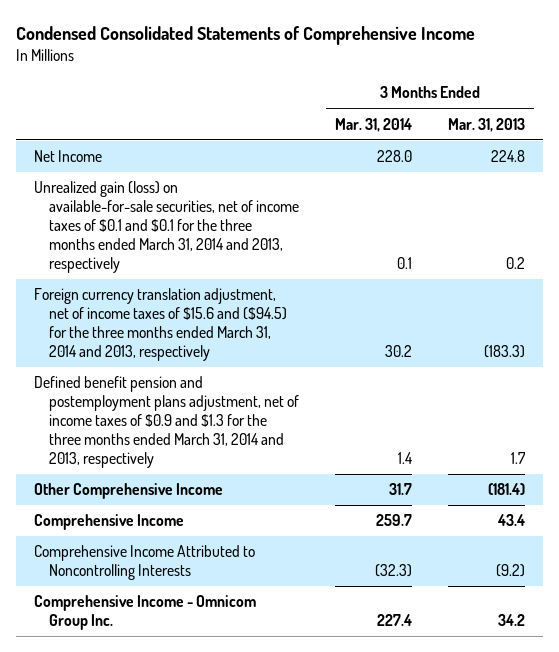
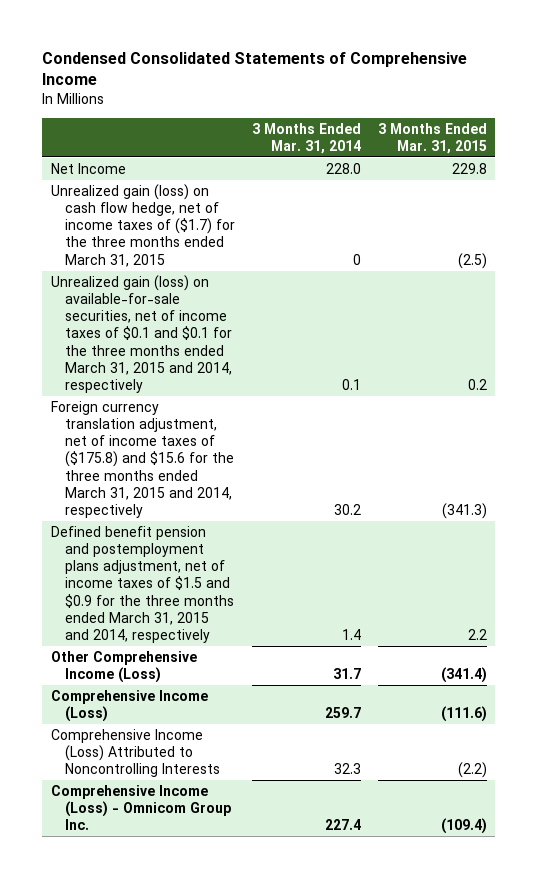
- | 3 Months Ended Mar. 31, 2014 | 3 Months Ended Mar. 31, 2013
+ | 3 Months Ended Mar. 31, 2014 | 3 Months Ended Mar. 31, 2015
- Unrealized gain (loss) on available-for-sale securities, net of income taxes of $0.1 and $0.1 for the three months ended March 31, 2014 and 2013, respectively | 0.1 | 0.2
- Foreign currency translation adjustment, net of income taxes of $15.6 and ($94.5) for the three months ended March 31, 2014 and 2013, respectively | 30.2 | (183.3)
- Defined benefit pension and postemployment plans adjustment, net of income taxes of $0.9 and $1.3 for the three months ended March 31, 2014 and 2013, respectively | 1.4 | 1.7
- Other Comprehensive Income | 31.7 | (181.4)
- Comprehensive Income | 259.7 | 43.4
- Comprehensive Income Attributed to Noncontrolling Interests | (32.3) | (9.2)
- Comprehensive Income - Omnicom Group Inc. | 227.4 | 34.2
+ Unrealized gain (loss) on cash flow hedge, net of income taxes of ($1.7) for the three months ended March 31, 2015 | 0 | (2.5)
+ Unrealized gain (loss) on available-for-sale securities, net of income taxes of $0.1 and $0.1 for the three months ended March 31, 2015 and 2014, respectively | 0.1 | 0.2
+ Foreign currency translation adjustment, net of income taxes of ($175.8) and $15.6 for the three months ended March 31, 2015 and 2014, respectively | 30.2 | (341.3)
+ Defined benefit pension and postemployment plans adjustment, net of income taxes of $1.5 and $0.9 for the three months ended March 31, 2015 and 2014, respectively | 1.4 | 2.2
+ Other Comprehensive Income (Loss) | 31.7 | (341.4)
+ Comprehensive Income (Loss) | 259.7 | (111.6)
+ Comprehensive Income (Loss) Attributed to Noncontrolling Interests | 32.3 | (2.2)
+ Comprehensive Income (Loss) - Omnicom Group Inc. | 227.4 | (109.4)

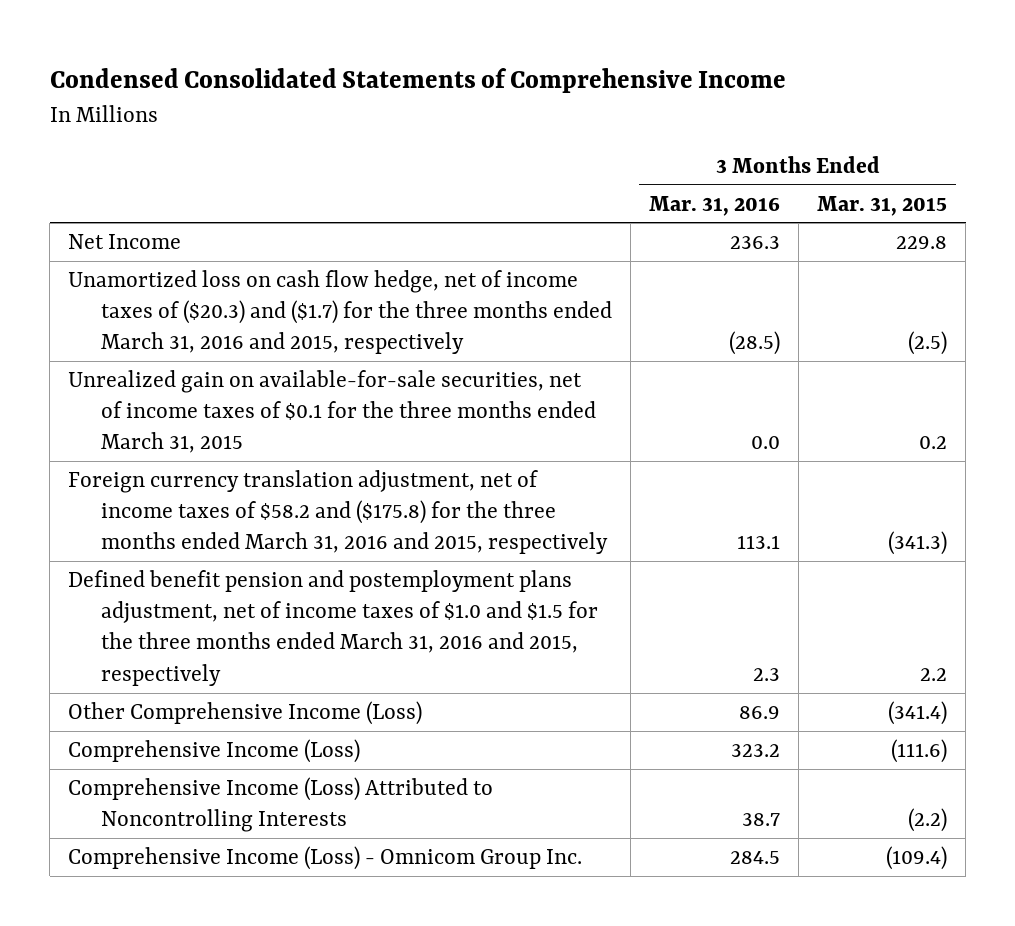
- | 3 Months Ended Mar. 31, 2014 | 3 Months Ended Mar. 31, 2015
+ | 3 Months Ended Mar. 31, 2016 | 3 Months Ended Mar. 31, 2015
- Unrealized gain (loss) on cash flow hedge, net of income taxes of ($1.7) for the three months ended March 31, 2015 | 0 | (2.5)
- Unrealized gain (loss) on available-for-sale securities, net of income taxes of $0.1 and $0.1 for the three months ended March 31, 2015 and 2014, respectively | 0.1 | 0.2
- Foreign currency translation adjustment, net of income taxes of ($175.8) and $15.6 for the three months ended March 31, 2015 and 2014, respectively | 30.2 | (341.3)
- Defined benefit pension and postemployment plans adjustment, net of income taxes of $1.5 and $0.9 for the three months ended March 31, 2015 and 2014, respectively | 1.4 | 2.2
+ Unamortized loss on cash flow hedge, net of income taxes of ($20.3) and ($1.7) for the three months ended March 31, 2016 and 2015, respectively | (28.5) | (2.5)
+ Unrealized gain on available-for-sale securities, net of income taxes of $0.1 for the three months ended March 31, 2015 | 0.0 | 0.2
+ Foreign currency translation adjustment, net of income taxes of $58.2 and ($175.8) for the three months ended March 31, 2016 and 2015, respectively | 113.1 | (341.3)
+ Defined benefit pension and postemployment plans adjustment, net of income taxes of $1.0 and $1.5 for the three months ended March 31, 2016 and 2015, respectively | 2.3 | 2.2

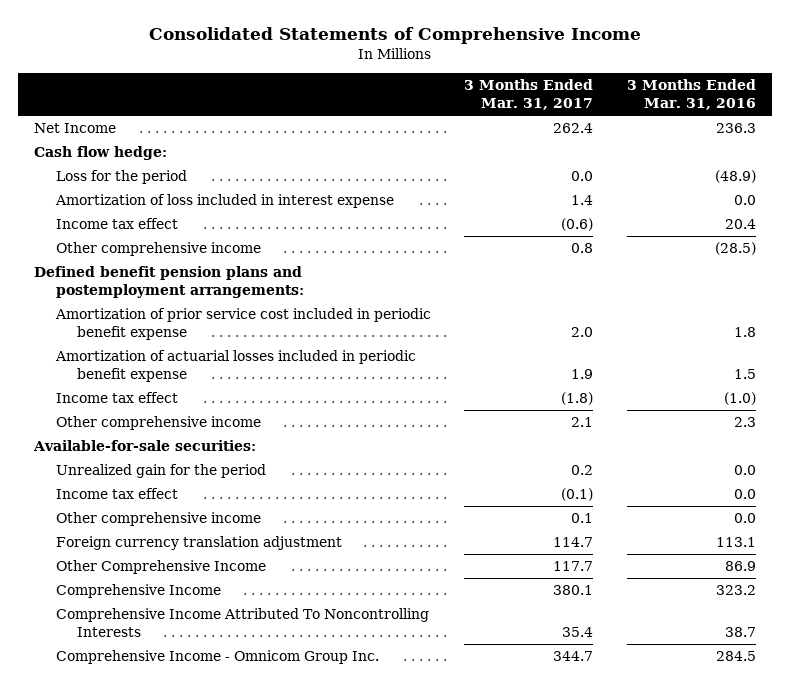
- Condensed Consolidated Statements of Comprehensive Income
+ Consolidated Statements of Comprehensive Income
- | 3 Months Ended Mar. 31, 2016 | 3 Months Ended Mar. 31, 2015
+ | 3 Months Ended Mar. 31, 2017 | 3 Months Ended Mar. 31, 2016
- Unamortized loss on cash flow hedge, net of income taxes of ($20.3) and ($1.7) for the three months ended March 31, 2016 and 2015, respectively | (28.5) | (2.5)
- Unrealized gain on available-for-sale securities, net of income taxes of $0.1 for the three months ended March 31, 2015 | 0.0 | 0.2
- Foreign currency translation adjustment, net of income taxes of $58.2 and ($175.8) for the three months ended March 31, 2016 and 2015, respectively | 113.1 | (341.3)
- Defined benefit pension and postemployment plans adjustment, net of income taxes of $1.0 and $1.5 for the three months ended March 31, 2016 and 2015, respectively | 2.3 | 2.2
- Other Comprehensive Income (Loss) | 86.9 | (341.4)
- Comprehensive Income (Loss) | 323.2 | (111.6)
- Comprehensive Income (Loss) Attributed to Noncontrolling Interests | 38.7 | (2.2)
- Comprehensive Income (Loss) - Omnicom Group Inc. | 284.5 | (109.4)
+ Cash flow hedge:
+ Loss for the period | 0.0 | (48.9)
+ Amortization of loss included in interest expense | 1.4 | 0.0
+ Income tax effect | (0.6) | 20.4
+ Other comprehensive income | 0.8 | (28.5)
+ Defined benefit pension plans and postemployment arrangements:
+ Amortization of prior service cost included in periodic benefit expense | 2.0 | 1.8
+ Amortization of actuarial losses included in periodic benefit expense | 1.9 | 1.5
+ Income tax effect | (1.8) | (1.0)
+ Other comprehensive income | 2.1 | 2.3
+ Available-for-sale securities:
+ Unrealized gain for the period | 0.2 | 0.0
+ Income tax effect | (0.1) | 0.0
+ Other comprehensive income | 0.1 | 0.0
+ Foreign currency translation adjustment | 114.7 | 113.1
+ Other Comprehensive Income | 117.7 | 86.9
+ Comprehensive Income | 380.1 | 323.2
+ Comprehensive Income Attributed To Noncontrolling Interests | 35.4 | 38.7
+ Comprehensive Income - Omnicom Group Inc. | 344.7 | 284.5

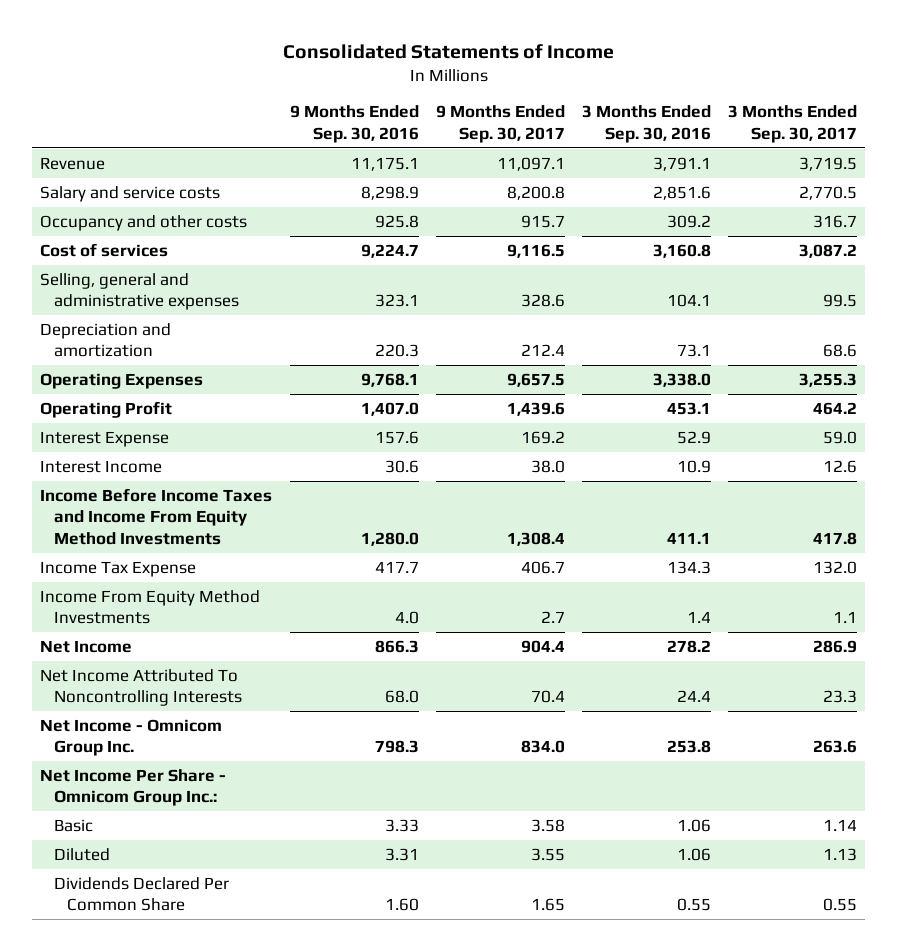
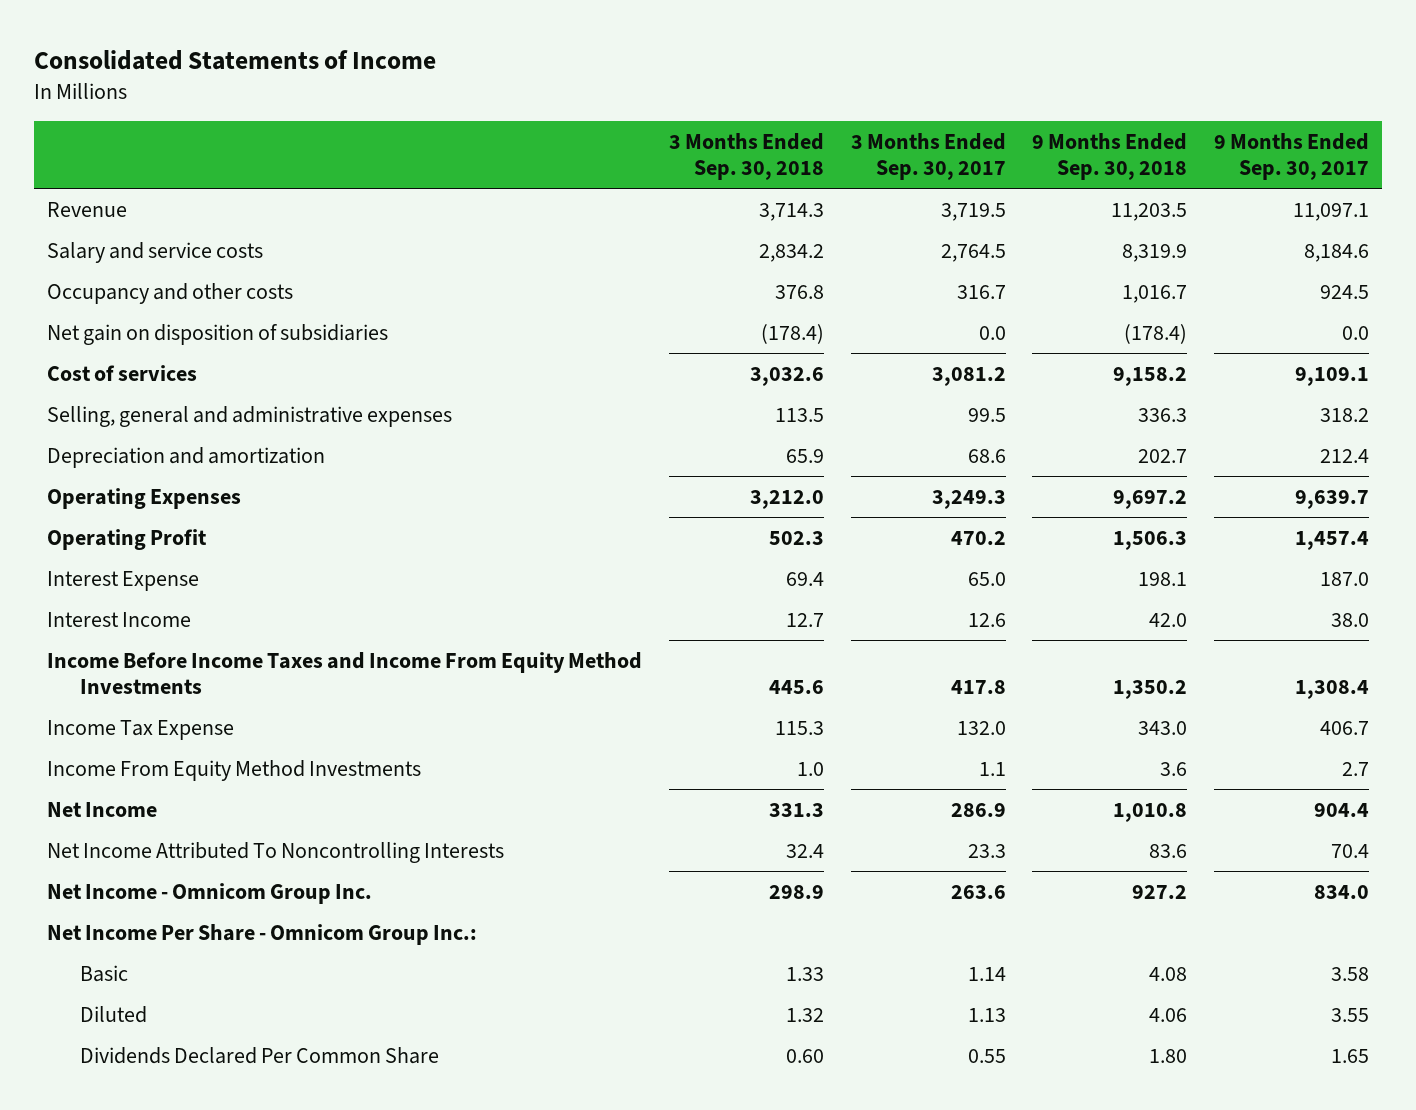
- | 9 Months Ended Sep. 30, 2016 | 9 Months Ended Sep. 30, 2017 | 3 Months Ended Sep. 30, 2016 | 3 Months Ended Sep. 30, 2017
+ | 3 Months Ended Sep. 30, 2018 | 3 Months Ended Sep. 30, 2017 | 9 Months Ended Sep. 30, 2018 | 9 Months Ended Sep. 30, 2017
- Salary and service costs | 8,298.9 | 8,200.8 | 2,851.6 | 2,770.5
- Occupancy and other costs | 925.8 | 915.7 | 309.2 | 316.7
- Cost of services | 9,224.7 | 9,116.5 | 3,160.8 | 3,087.2
- Selling, general and administrative expenses | 323.1 | 328.6 | 104.1 | 99.5
+ Salary and service costs | 2,834.2 | 2,764.5 | 8,319.9 | 8,184.6
+ Occupancy and other costs | 376.8 | 316.7 | 1,016.7 | 924.5
+ Net gain on disposition of subsidiaries | (178.4) | 0.0 | (178.4) | 0.0
+ Cost of services | 3,032.6 | 3,081.2 | 9,158.2 | 9,109.1
+ Selling, general and administrative expenses | 113.5 | 99.5 | 336.3 | 318.2
- Operating Expenses | 9,768.1 | 9,657.5 | 3,338.0 | 3,255.3
- Operating Profit | 1,407.0 | 1,439.6 | 453.1 | 464.2
- Interest Expense | 157.6 | 169.2 | 52.9 | 59.0
+ Operating Expenses | 3,212.0 | 3,249.3 | 9,697.2 | 9,639.7
+ Operating Profit | 502.3 | 470.2 | 1,506.3 | 1,457.4
+ Interest Expense | 69.4 | 65.0 | 198.1 | 187.0

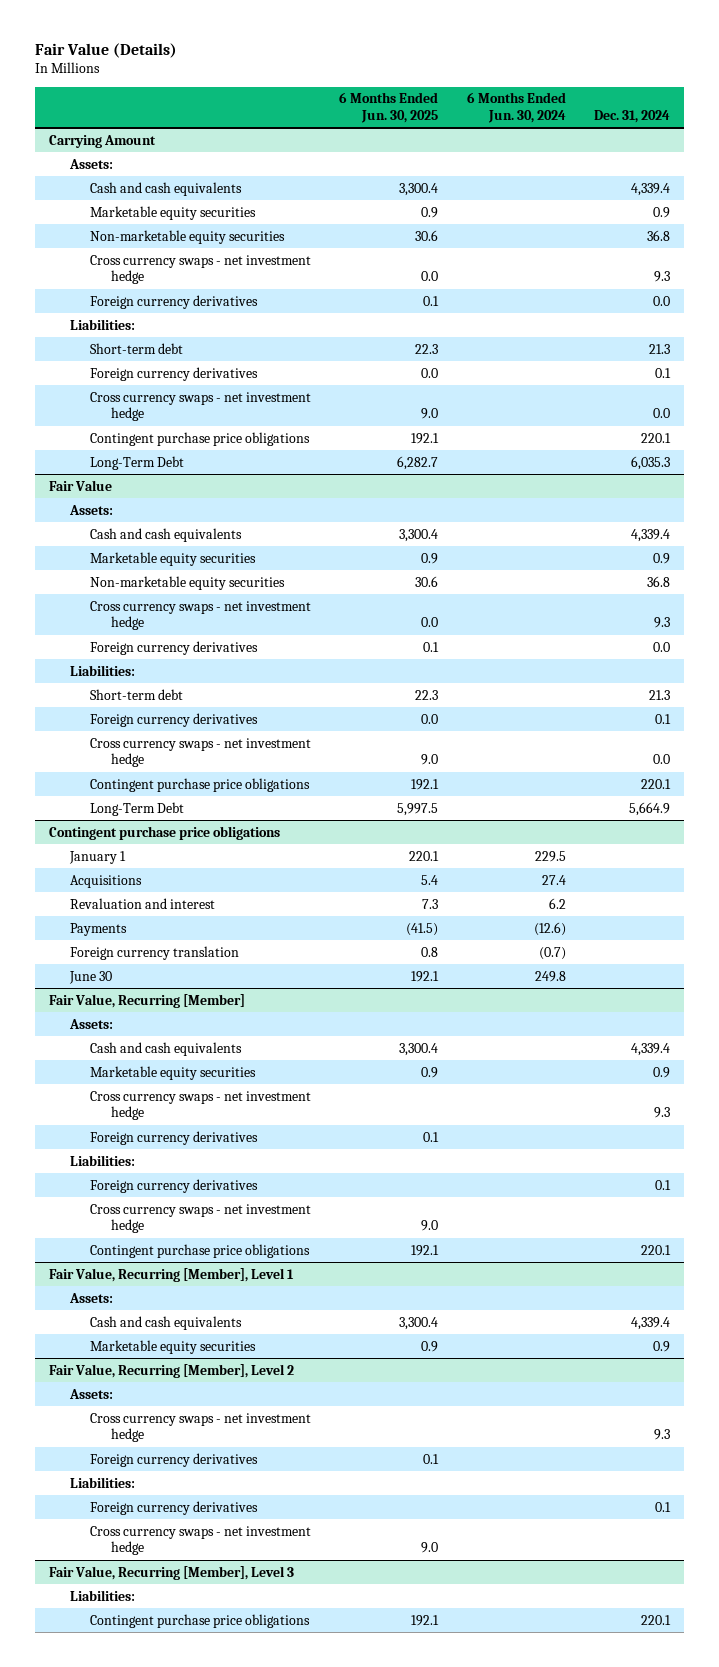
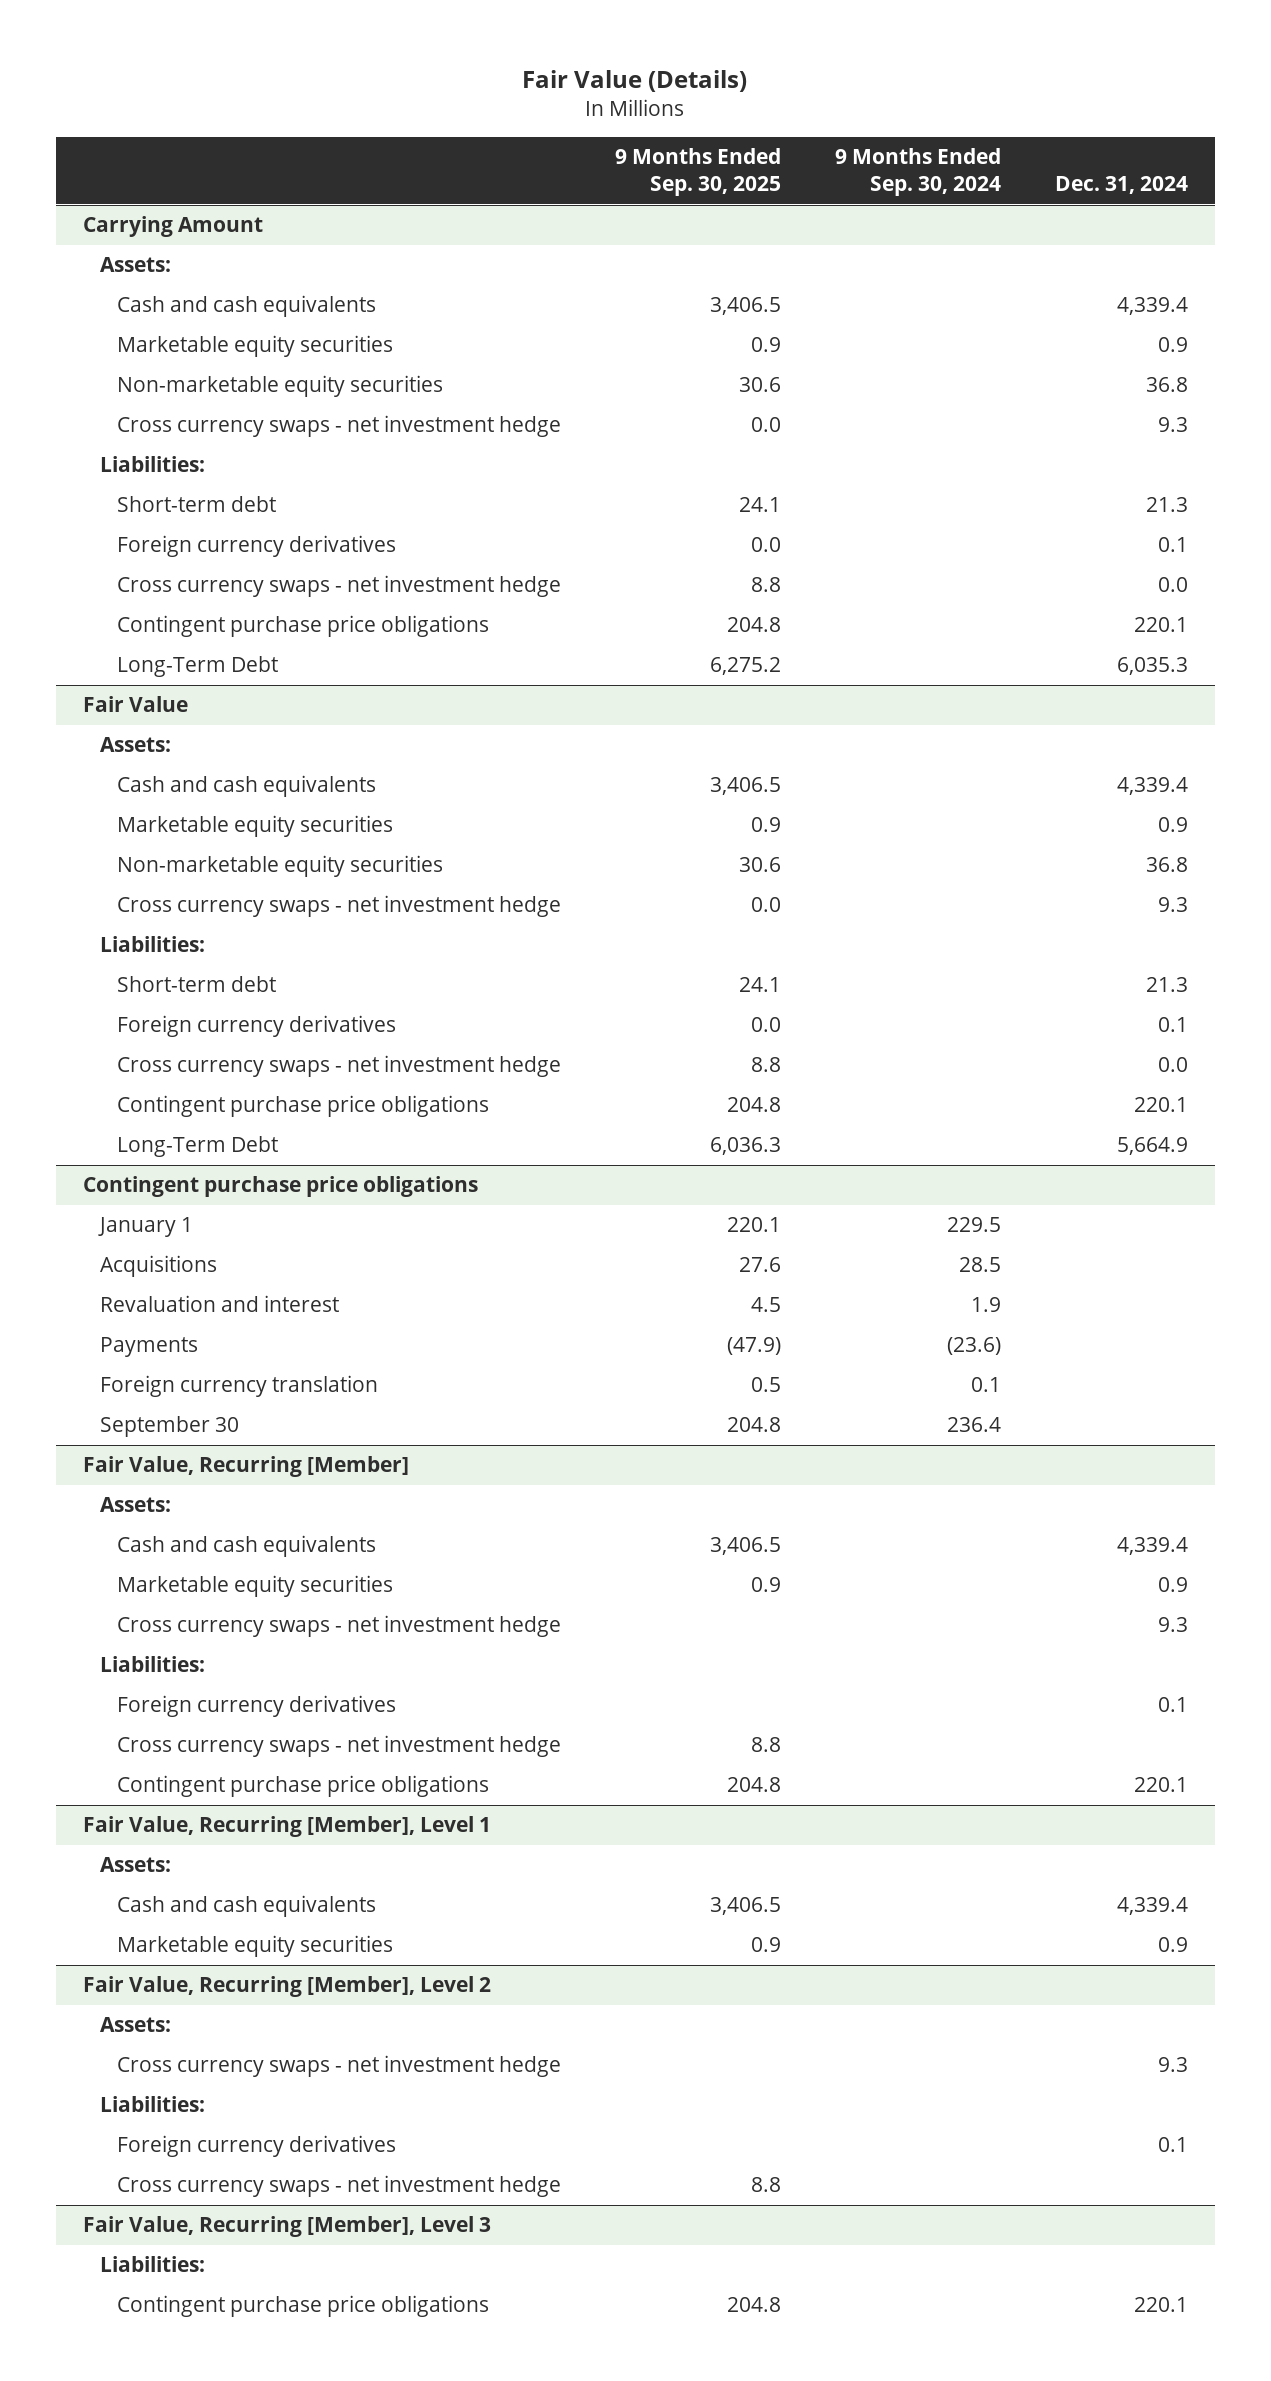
- | 6 Months Ended Jun. 30, 2025 | 6 Months Ended Jun. 30, 2024 | Dec. 31, 2024
+ | 9 Months Ended Sep. 30, 2025 | 9 Months Ended Sep. 30, 2024 | Dec. 31, 2024
@ Carrying Amount
- Foreign currency derivatives | 0.1 | | 0.0
@ Fair Value
- Foreign currency derivatives | 0.1 | | 0.0
@ Contingent purchase price obligations
- June 30 | 192.1 | 249.8 |
+ September 30 | 204.8 | 236.4 |
@ Fair Value, Recurring [Member]
- Foreign currency derivatives | 0.1 | |
@ Fair Value, Recurring [Member], Level 2
- Foreign currency derivatives | 0.1 | |

